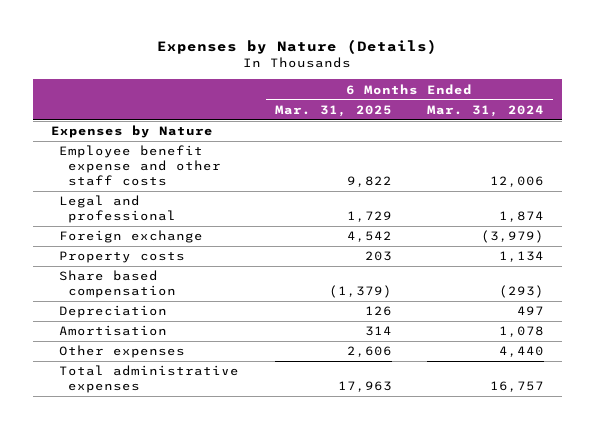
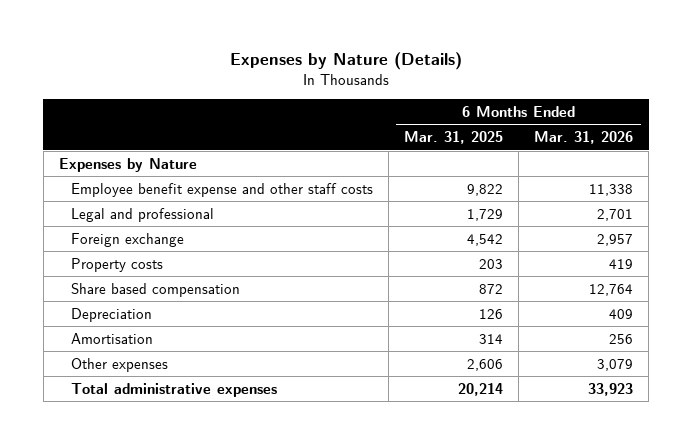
- | 6 Months Ended Mar. 31, 2025 | 6 Months Ended Mar. 31, 2024
+ | 6 Months Ended Mar. 31, 2025 | 6 Months Ended Mar. 31, 2026
- Share based compensation | (1,379) | (293)
+ Share based compensation | 872 | 12,764
- Total administrative expenses | 17,963 | 16,757
+ Total administrative expenses | 20,214 | 33,923

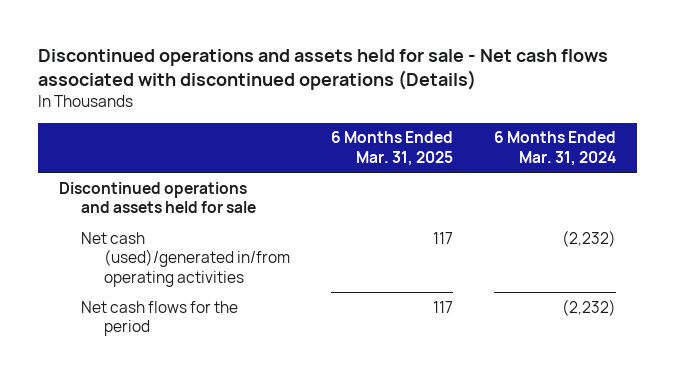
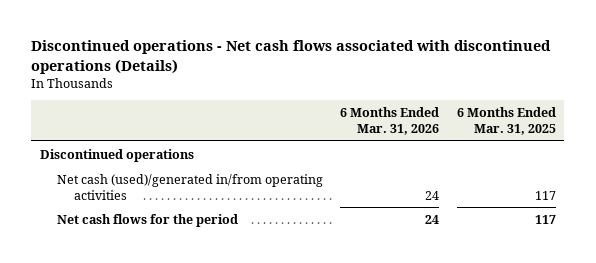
- Discontinued operations and assets held for sale - Net cash flows associated with discontinued operations (Details)
+ Discontinued operations - Net cash flows associated with discontinued operations (Details)
- | 6 Months Ended Mar. 31, 2025 | 6 Months Ended Mar. 31, 2024
+ | 6 Months Ended Mar. 31, 2026 | 6 Months Ended Mar. 31, 2025
- Discontinued operations and assets held for sale
+ Discontinued operations

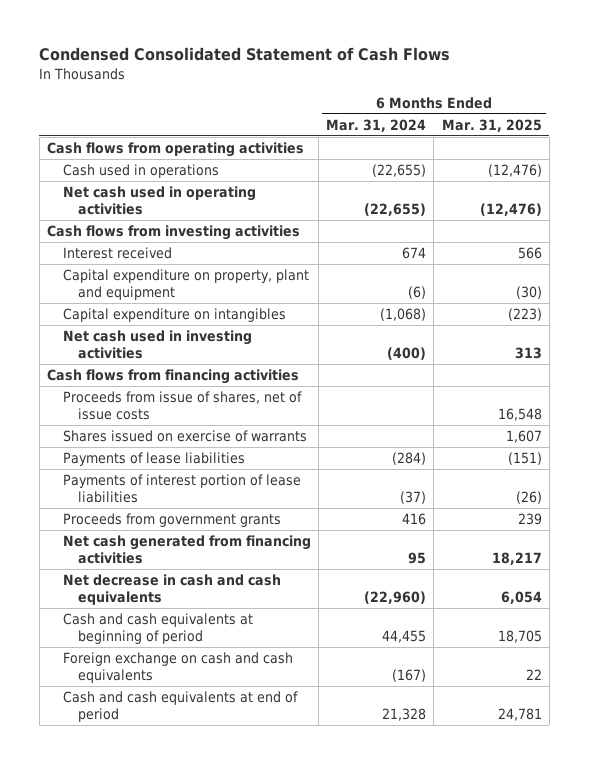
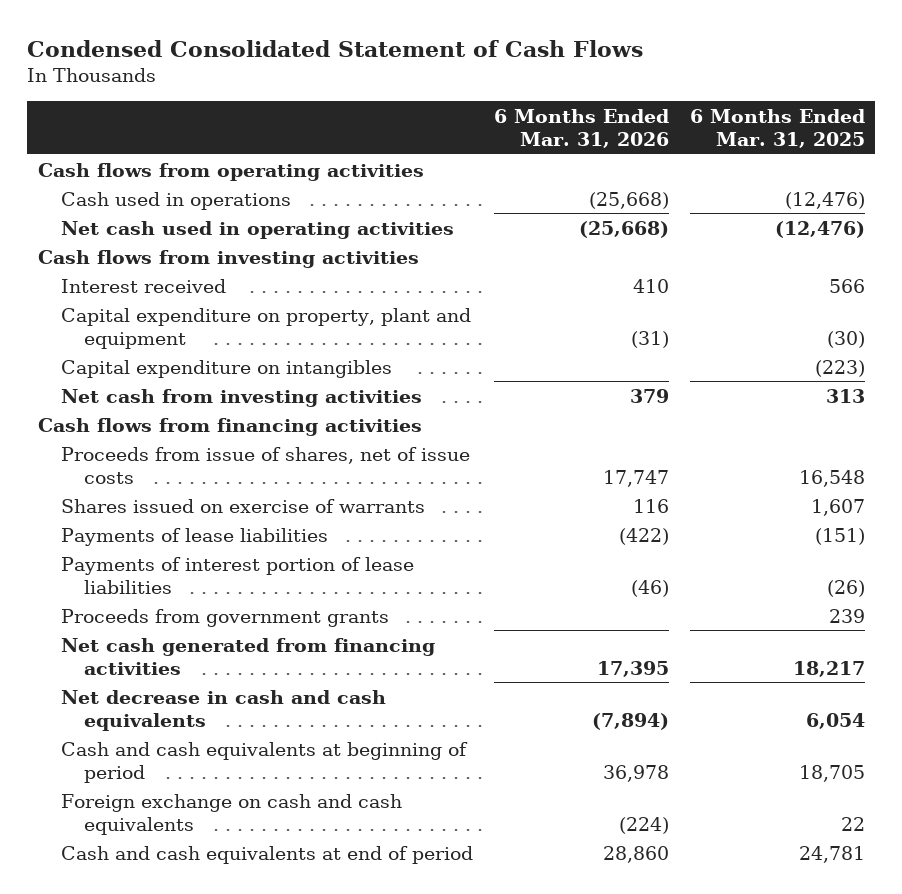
- | 6 Months Ended Mar. 31, 2024 | 6 Months Ended Mar. 31, 2025
+ | 6 Months Ended Mar. 31, 2026 | 6 Months Ended Mar. 31, 2025
- Net cash used in investing activities | (400) | 313
+ Net cash from investing activities | 379 | 313

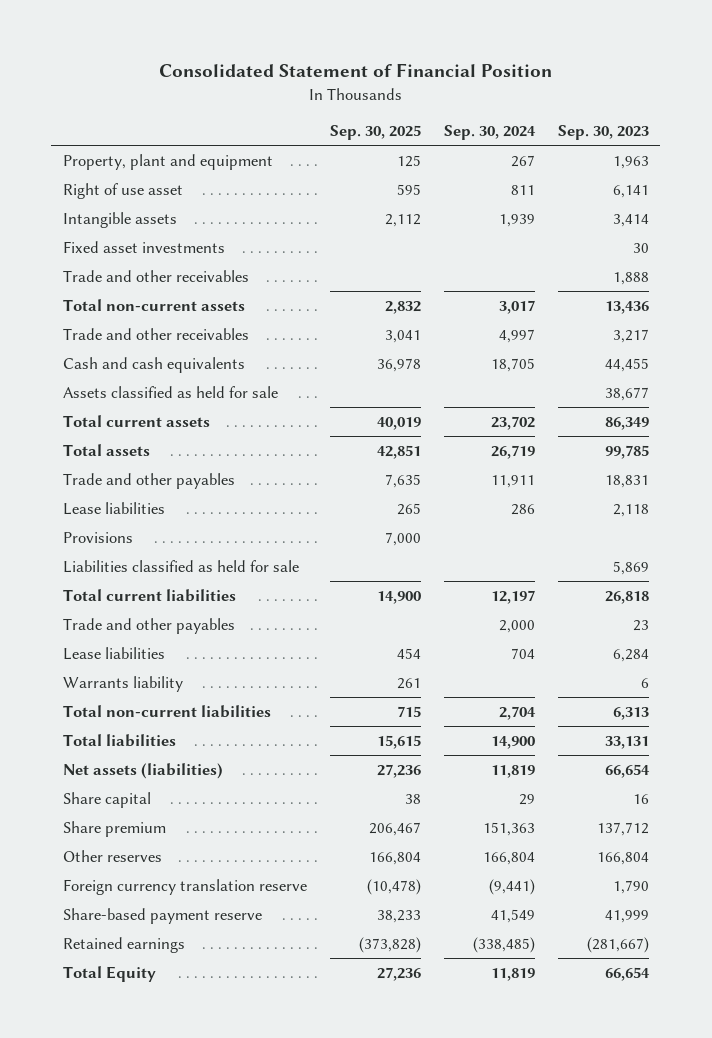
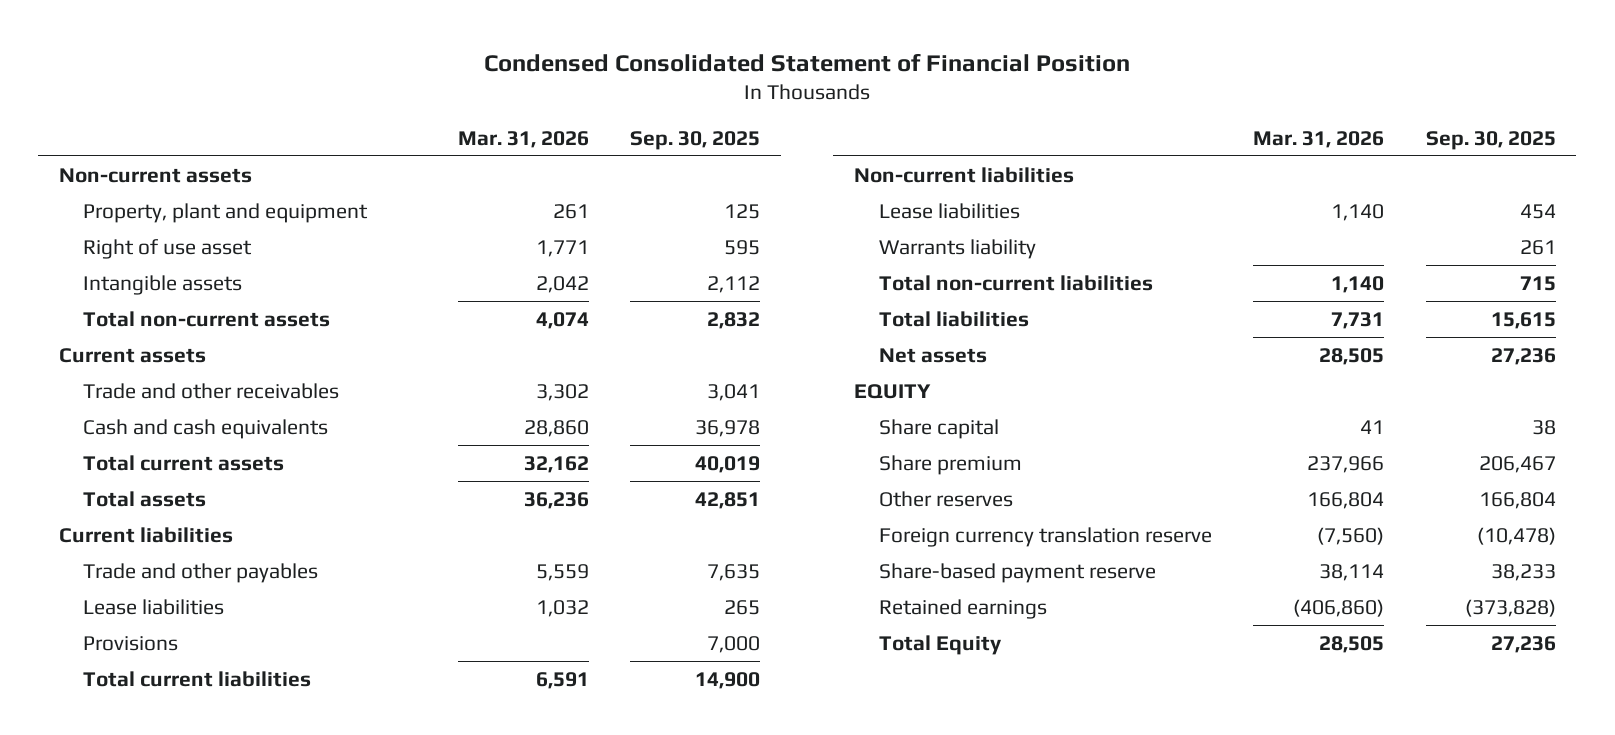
- Consolidated Statement of Financial Position
+ Condensed Consolidated Statement of Financial Position
- | Sep. 30, 2025 | Sep. 30, 2024 | Sep. 30, 2023
+ | Mar. 31, 2026 | Sep. 30, 2025
+ Non-current assets
- Fixed asset investments | | | 30
- Trade and other receivables | | | 1,888
+ Current assets
- Assets classified as held for sale | | | 38,677
+ Current liabilities
- Liabilities classified as held for sale | | | 5,869
- Trade and other payables | | 2,000 | 23
+ Non-current liabilities
- Net assets (liabilities) | 27,236 | 11,819 | 66,654
+ Net assets | 28,505 | 27,236
+ EQUITY

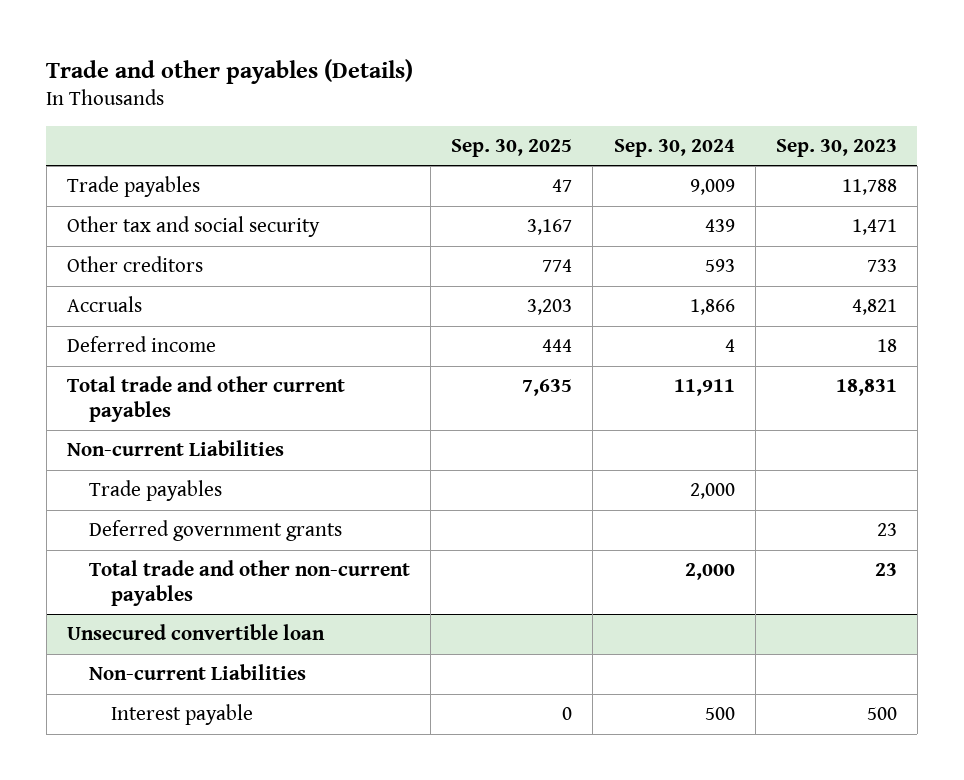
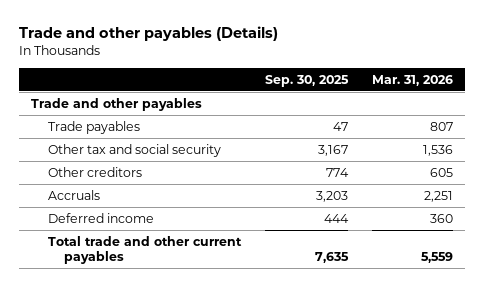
- | Sep. 30, 2025 | Sep. 30, 2024 | Sep. 30, 2023
+ | Sep. 30, 2025 | Mar. 31, 2026
+ Trade and other payables
- Non-current Liabilities
- Trade payables | | 2,000 |
- Deferred government grants | | | 23
- Total trade and other non-current payables | | 2,000 | 23
- Unsecured convertible loan
- Non-current Liabilities
- Interest payable | 0 | 500 | 500

